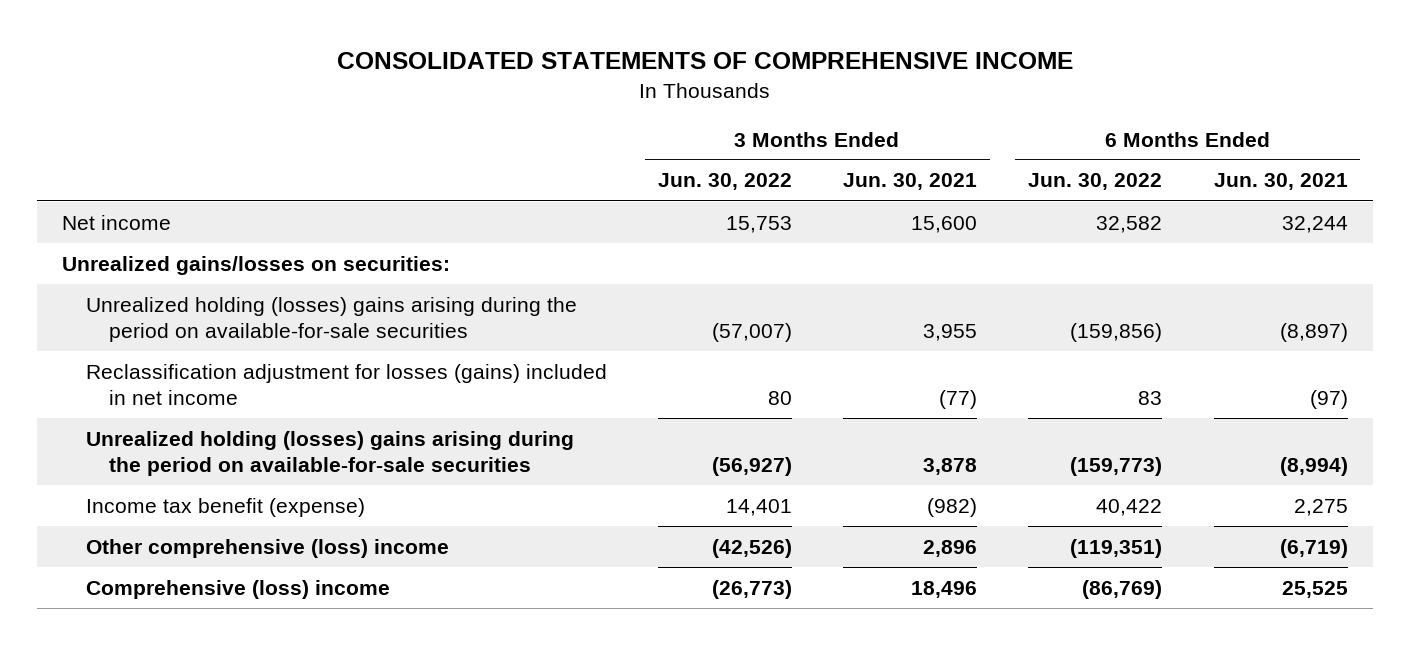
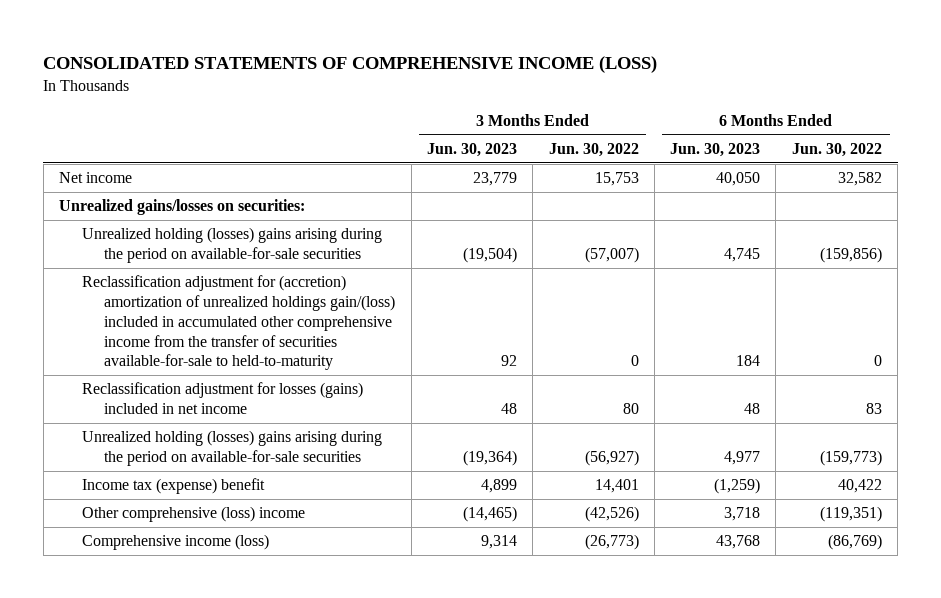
- CONSOLIDATED STATEMENTS OF COMPREHENSIVE INCOME
+ CONSOLIDATED STATEMENTS OF COMPREHENSIVE INCOME (LOSS)
- | 3 Months Ended Jun. 30, 2022 | 3 Months Ended Jun. 30, 2021 | 6 Months Ended Jun. 30, 2022 | 6 Months Ended Jun. 30, 2021
+ | 3 Months Ended Jun. 30, 2023 | 3 Months Ended Jun. 30, 2022 | 6 Months Ended Jun. 30, 2023 | 6 Months Ended Jun. 30, 2022
+ Reclassification adjustment for (accretion) amortization of unrealized holdings gain/(loss) included in accumulated other comprehensive income from the transfer of securities available-for-sale to held-to-maturity | 92 | 0 | 184 | 0
- Income tax benefit (expense) | 14,401 | (982) | 40,422 | 2,275
+ Income tax (expense) benefit | 4,899 | 14,401 | (1,259) | 40,422
- Comprehensive (loss) income | (26,773) | 18,496 | (86,769) | 25,525
+ Comprehensive income (loss) | 9,314 | (26,773) | 43,768 | (86,769)

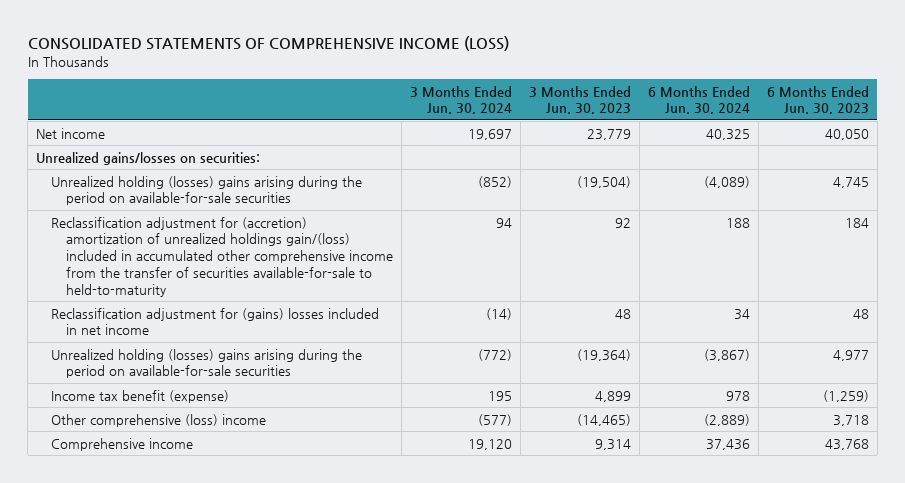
- | 3 Months Ended Jun. 30, 2023 | 3 Months Ended Jun. 30, 2022 | 6 Months Ended Jun. 30, 2023 | 6 Months Ended Jun. 30, 2022
+ | 3 Months Ended Jun. 30, 2024 | 3 Months Ended Jun. 30, 2023 | 6 Months Ended Jun. 30, 2024 | 6 Months Ended Jun. 30, 2023
- Reclassification adjustment for losses (gains) included in net income | 48 | 80 | 48 | 83
+ Reclassification adjustment for (gains) losses included in net income | (14) | 48 | 34 | 48
- Income tax (expense) benefit | 4,899 | 14,401 | (1,259) | 40,422
+ Income tax benefit (expense) | 195 | 4,899 | 978 | (1,259)
- Comprehensive income (loss) | 9,314 | (26,773) | 43,768 | (86,769)
+ Comprehensive income | 19,120 | 9,314 | 37,436 | 43,768

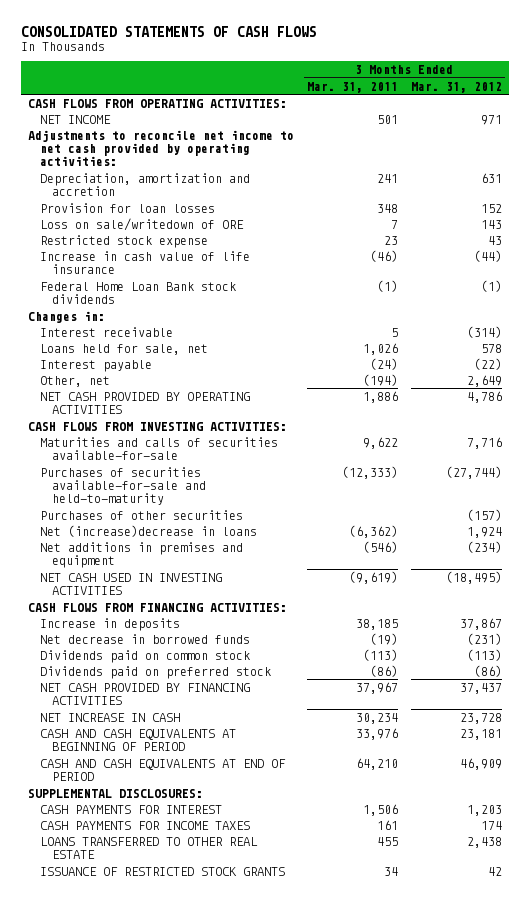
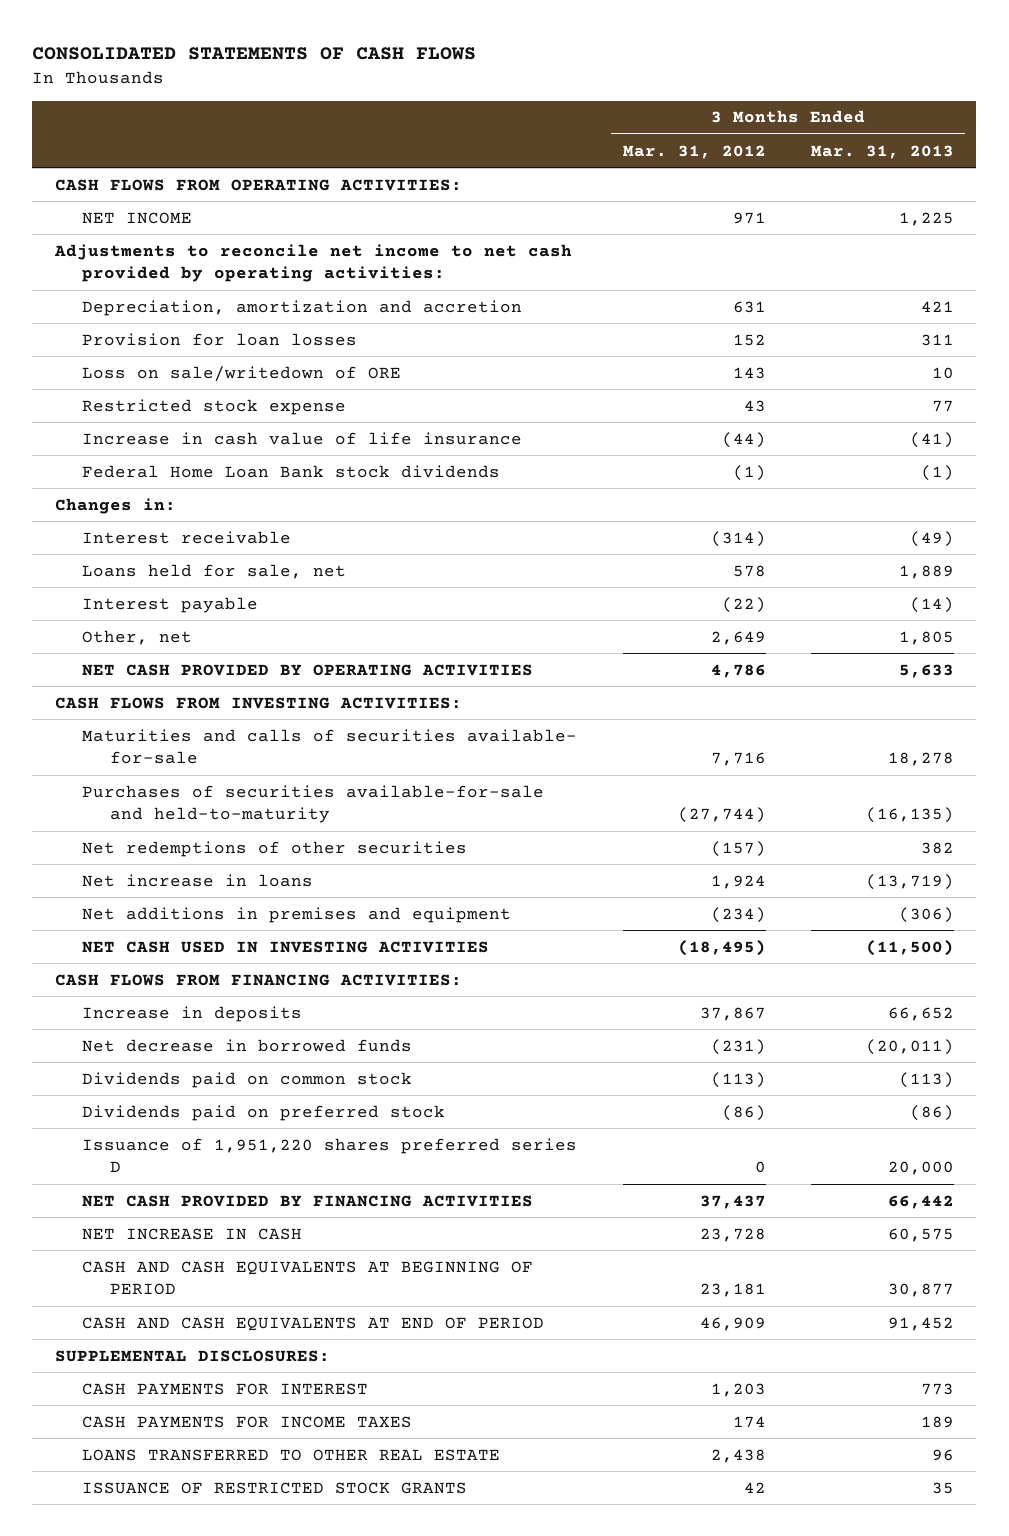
- | 3 Months Ended Mar. 31, 2011 | 3 Months Ended Mar. 31, 2012
+ | 3 Months Ended Mar. 31, 2012 | 3 Months Ended Mar. 31, 2013
- Maturities and calls of securities available-for-sale | 9,622 | 7,716
+ Maturities and calls of securities available- for-sale | 7,716 | 18,278
- Purchases of other securities | | (157)
- Net (increase)decrease in loans | (6,362) | 1,924
+ Net redemptions of other securities | (157) | 382
+ Net increase in loans | 1,924 | (13,719)
+ Issuance of 1,951,220 shares preferred series D | 0 | 20,000

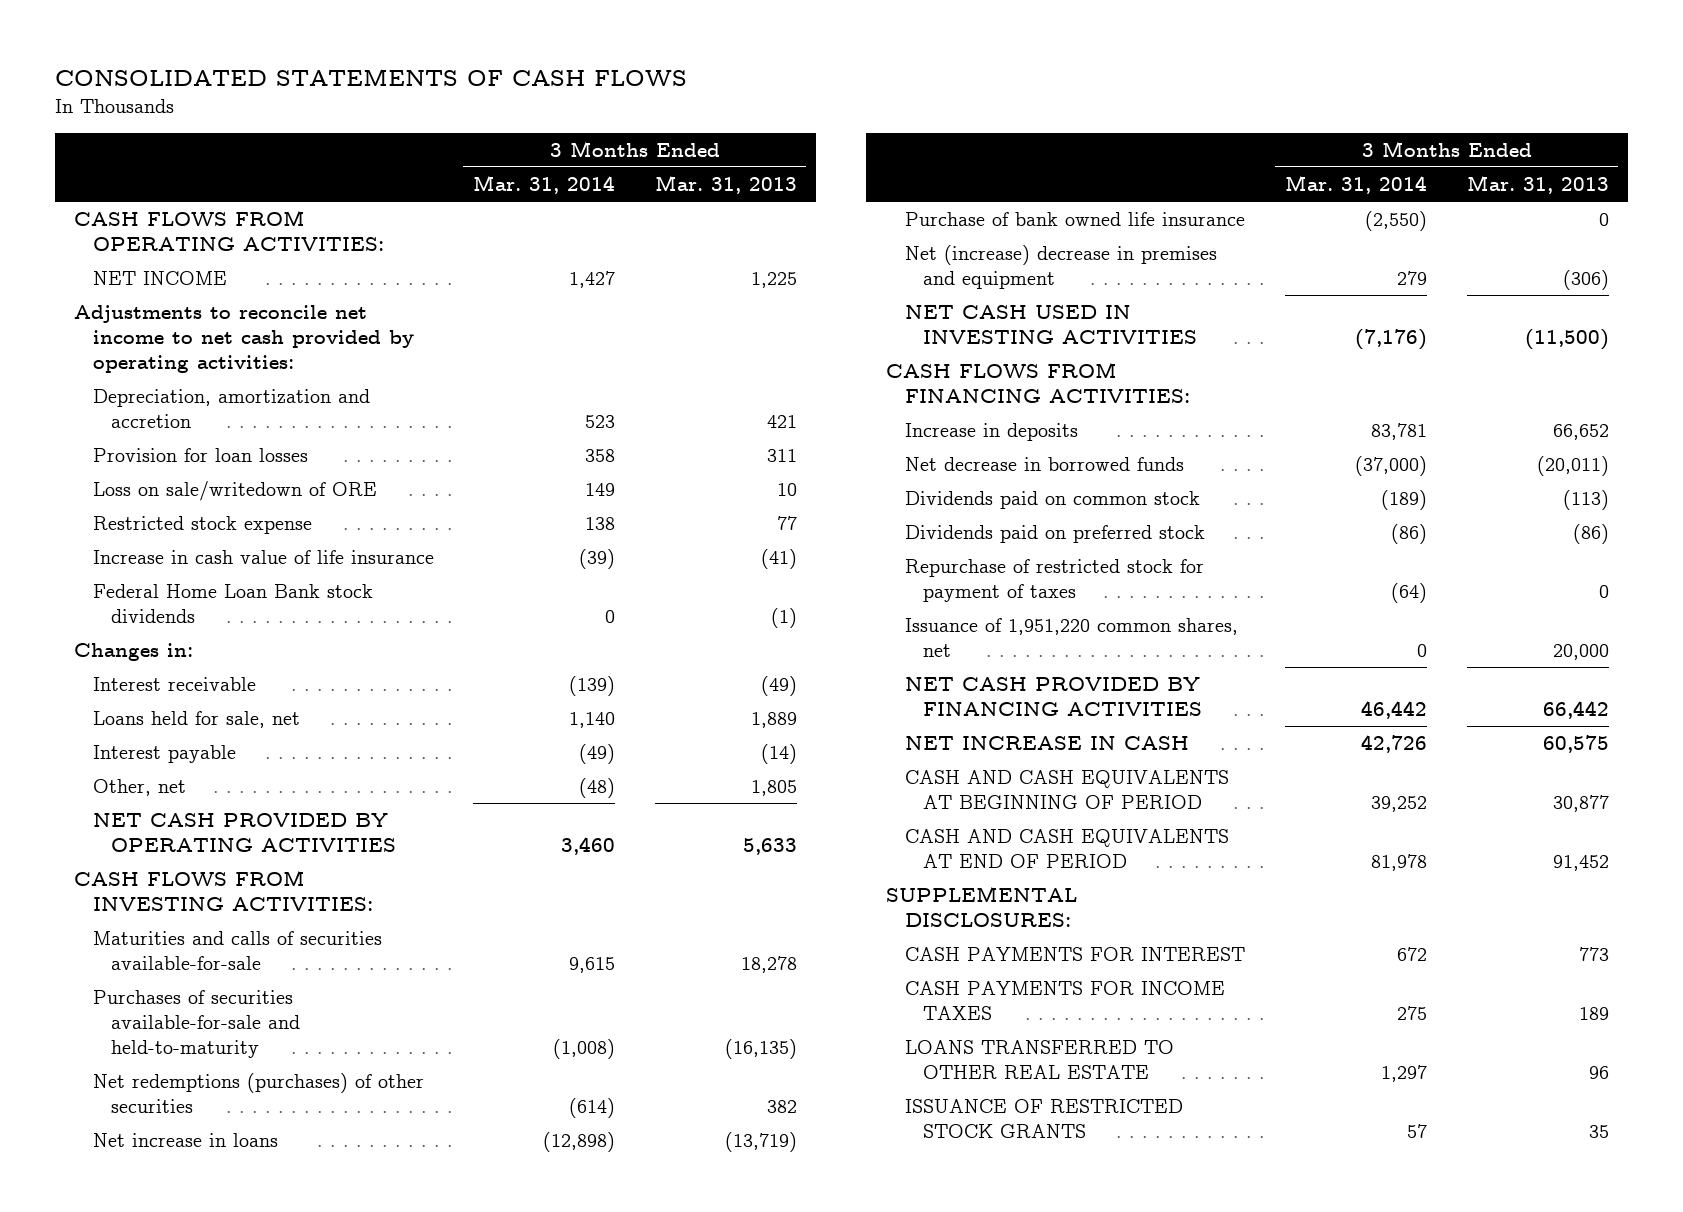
- | 3 Months Ended Mar. 31, 2012 | 3 Months Ended Mar. 31, 2013
+ | 3 Months Ended Mar. 31, 2014 | 3 Months Ended Mar. 31, 2013
- Maturities and calls of securities available- for-sale | 7,716 | 18,278
+ Maturities and calls of securities available-for-sale | 9,615 | 18,278
- Net redemptions of other securities | (157) | 382
+ Net redemptions (purchases) of other securities | (614) | 382
- Net additions in premises and equipment | (234) | (306)
+ Purchase of bank owned life insurance | (2,550) | 0
+ Net (increase) decrease in premises and equipment | 279 | (306)
- Issuance of 1,951,220 shares preferred series D | 0 | 20,000
+ Repurchase of restricted stock for payment of taxes | (64) | 0
+ Issuance of 1,951,220 common shares, net | 0 | 20,000

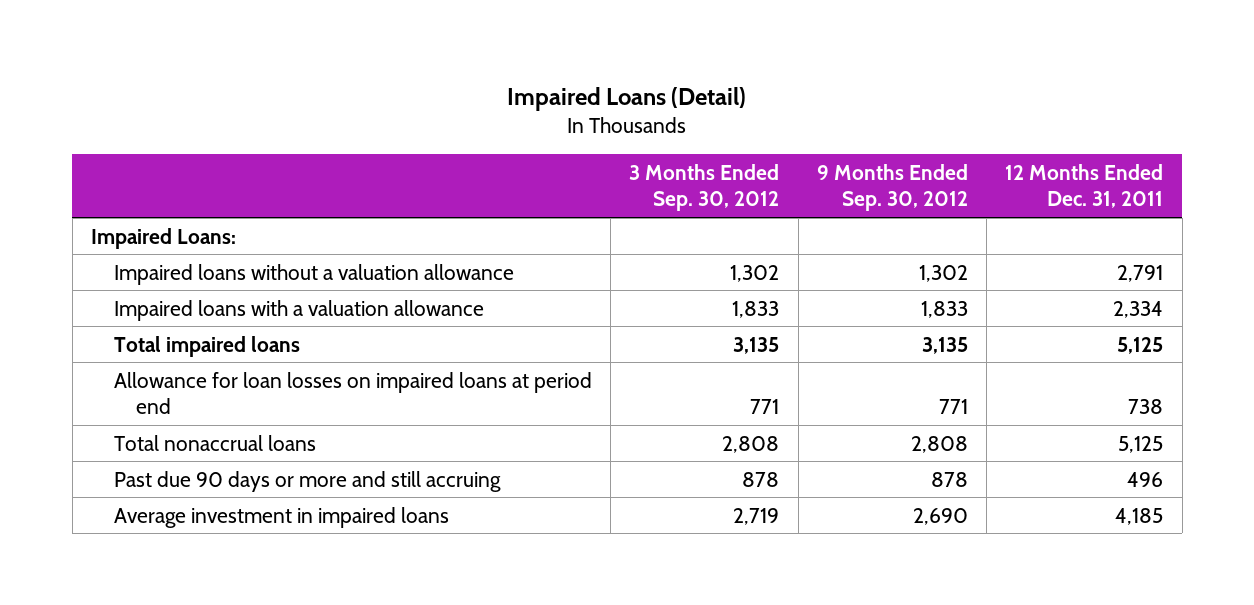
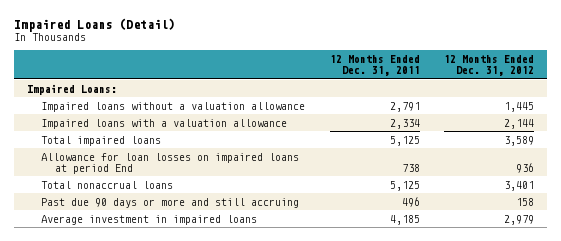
- | 3 Months Ended Sep. 30, 2012 | 9 Months Ended Sep. 30, 2012 | 12 Months Ended Dec. 31, 2011
+ | 12 Months Ended Dec. 31, 2011 | 12 Months Ended Dec. 31, 2012
- Allowance for loan losses on impaired loans at period end | 771 | 771 | 738
+ Allowance for loan losses on impaired loans at period End | 738 | 936

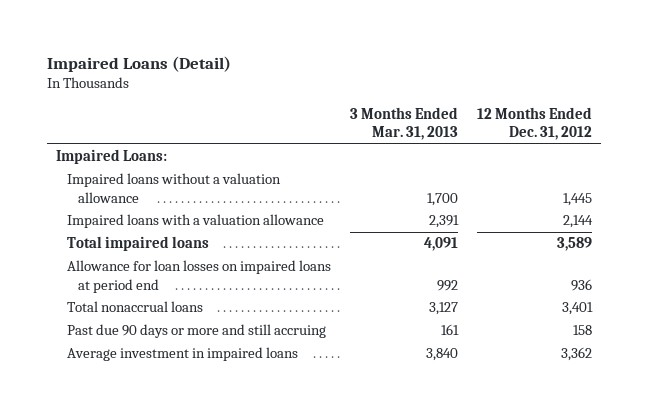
- | 12 Months Ended Dec. 31, 2011 | 12 Months Ended Dec. 31, 2012
+ | 3 Months Ended Mar. 31, 2013 | 12 Months Ended Dec. 31, 2012
- Allowance for loan losses on impaired loans at period End | 738 | 936
+ Allowance for loan losses on impaired loans at period end | 992 | 936
- Average investment in impaired loans | 4,185 | 2,979
+ Average investment in impaired loans | 3,840 | 3,362

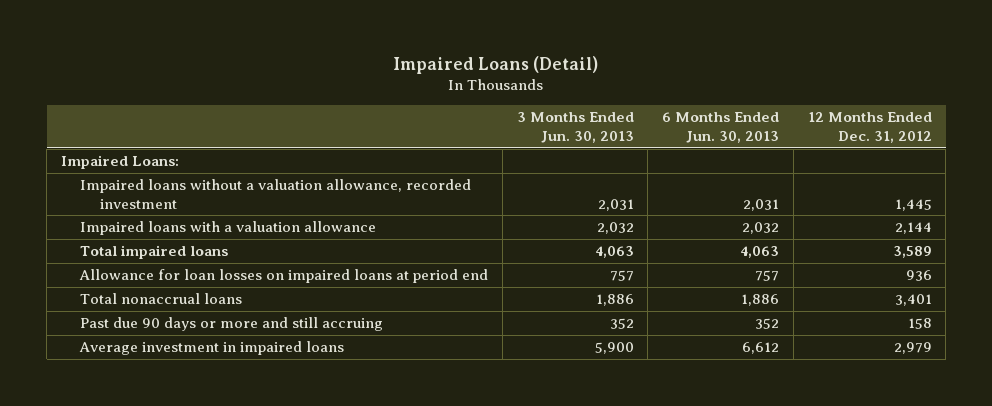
- | 3 Months Ended Mar. 31, 2013 | 12 Months Ended Dec. 31, 2012
+ | 3 Months Ended Jun. 30, 2013 | 6 Months Ended Jun. 30, 2013 | 12 Months Ended Dec. 31, 2012
- Impaired loans without a valuation allowance | 1,700 | 1,445
+ Impaired loans without a valuation allowance, recorded investment | 2,031 | 2,031 | 1,445
- Average investment in impaired loans | 3,840 | 3,362
+ Average investment in impaired loans | 5,900 | 6,612 | 2,979

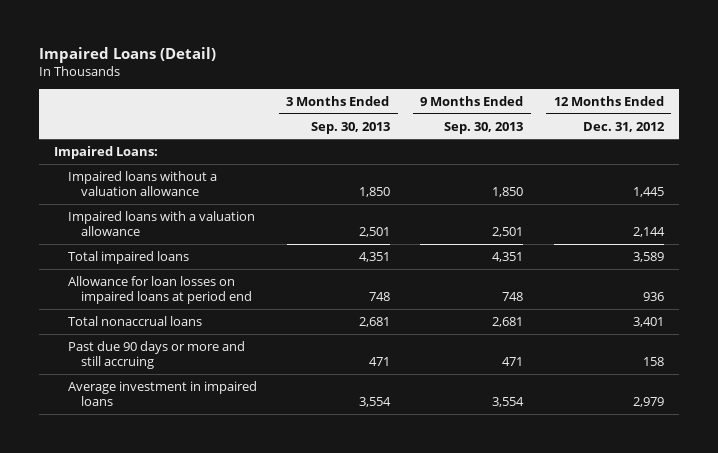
- | 3 Months Ended Jun. 30, 2013 | 6 Months Ended Jun. 30, 2013 | 12 Months Ended Dec. 31, 2012
+ | 3 Months Ended Sep. 30, 2013 | 9 Months Ended Sep. 30, 2013 | 12 Months Ended Dec. 31, 2012
- Impaired loans without a valuation allowance, recorded investment | 2,031 | 2,031 | 1,445
+ Impaired loans without a valuation allowance | 1,850 | 1,850 | 1,445

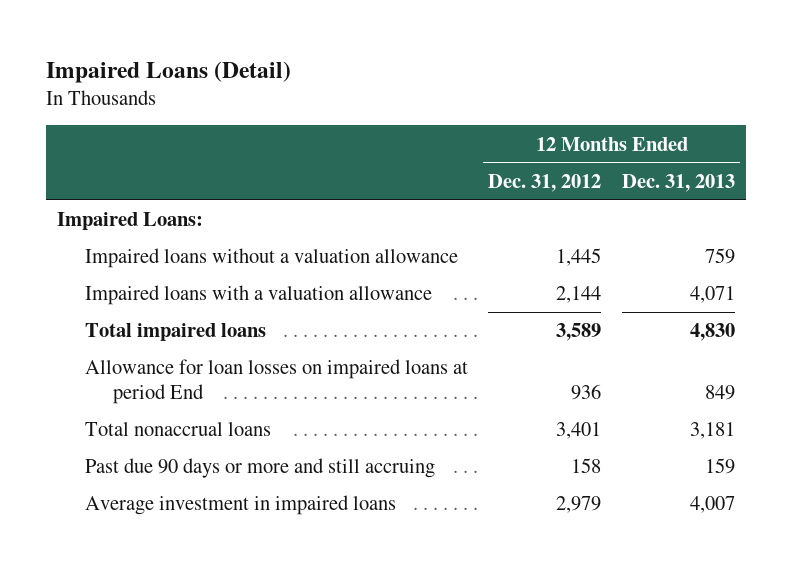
- | 3 Months Ended Sep. 30, 2013 | 9 Months Ended Sep. 30, 2013 | 12 Months Ended Dec. 31, 2012
+ | 12 Months Ended Dec. 31, 2012 | 12 Months Ended Dec. 31, 2013
- Allowance for loan losses on impaired loans at period end | 748 | 748 | 936
+ Allowance for loan losses on impaired loans at period End | 936 | 849

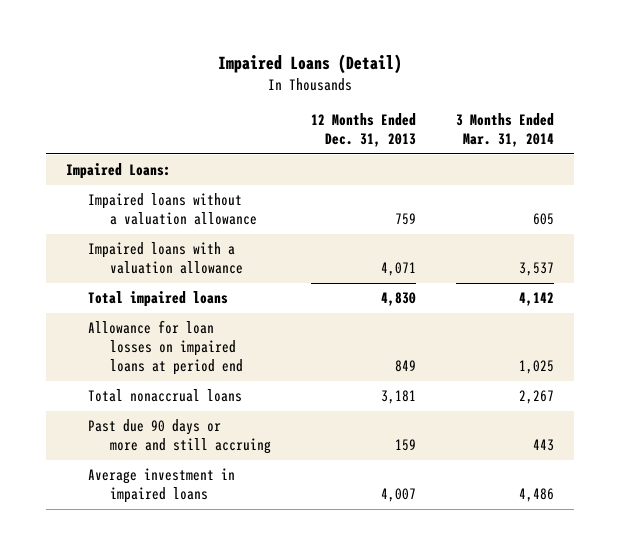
- | 12 Months Ended Dec. 31, 2012 | 12 Months Ended Dec. 31, 2013
+ | 12 Months Ended Dec. 31, 2013 | 3 Months Ended Mar. 31, 2014
- Allowance for loan losses on impaired loans at period End | 936 | 849
+ Allowance for loan losses on impaired loans at period end | 849 | 1,025

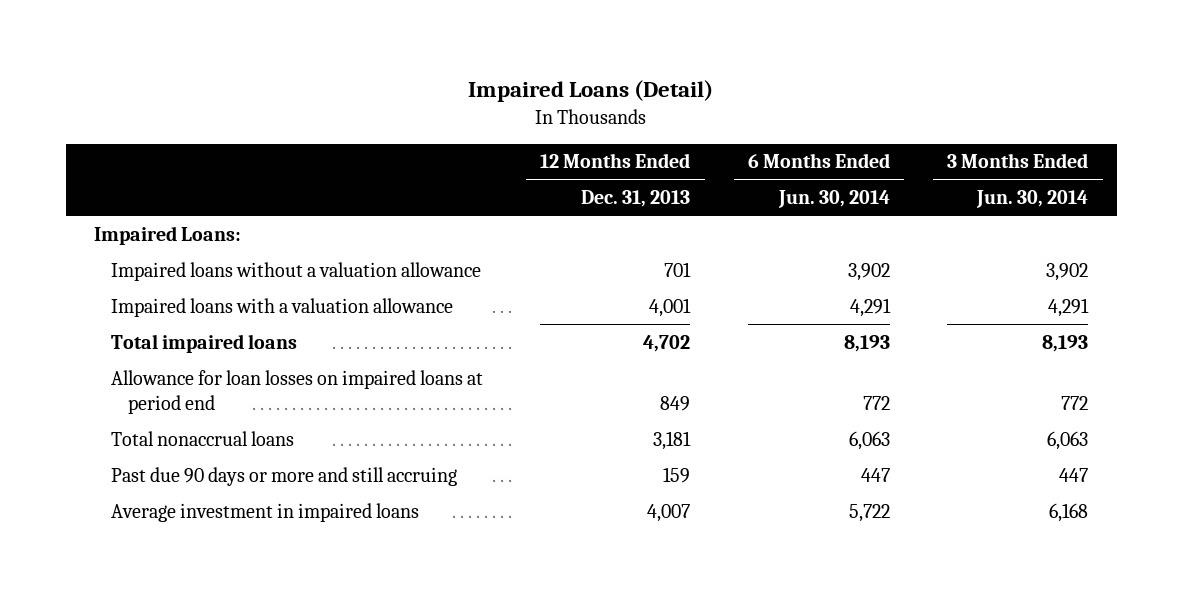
- | 12 Months Ended Dec. 31, 2013 | 3 Months Ended Mar. 31, 2014
+ | 12 Months Ended Dec. 31, 2013 | 6 Months Ended Jun. 30, 2014 | 3 Months Ended Jun. 30, 2014
- Impaired loans without a valuation allowance | 759 | 605
- Impaired loans with a valuation allowance | 4,071 | 3,537
- Total impaired loans | 4,830 | 4,142
+ Impaired loans without a valuation allowance | 701 | 3,902 | 3,902
+ Impaired loans with a valuation allowance | 4,001 | 4,291 | 4,291
+ Total impaired loans | 4,702 | 8,193 | 8,193

